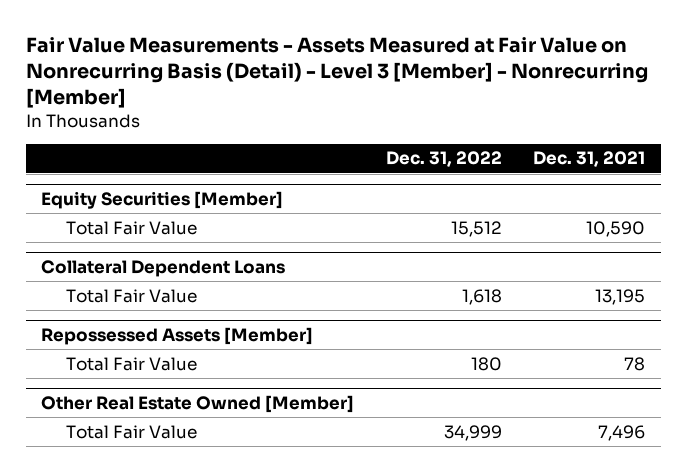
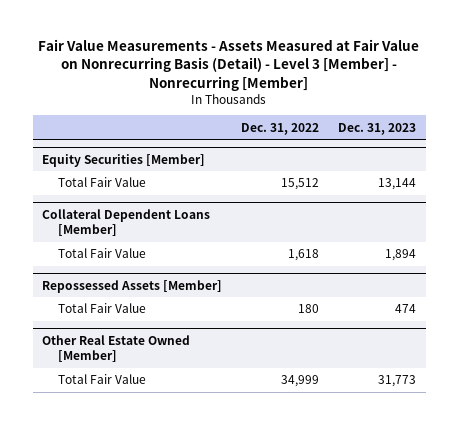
- | Dec. 31, 2022 | Dec. 31, 2021
+ | Dec. 31, 2022 | Dec. 31, 2023
- Collateral Dependent Loans
+ Collateral Dependent Loans [Member]

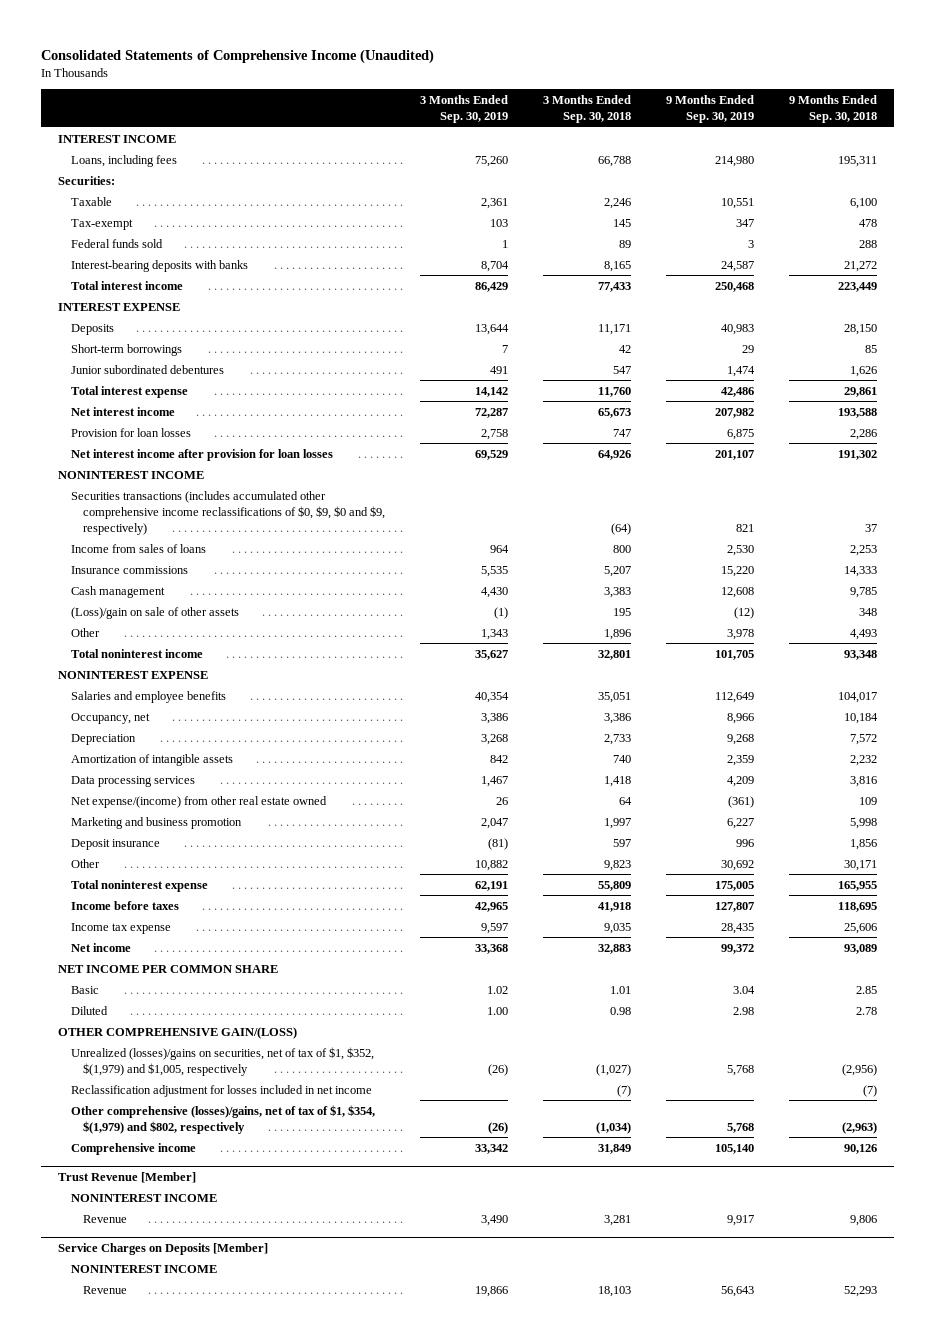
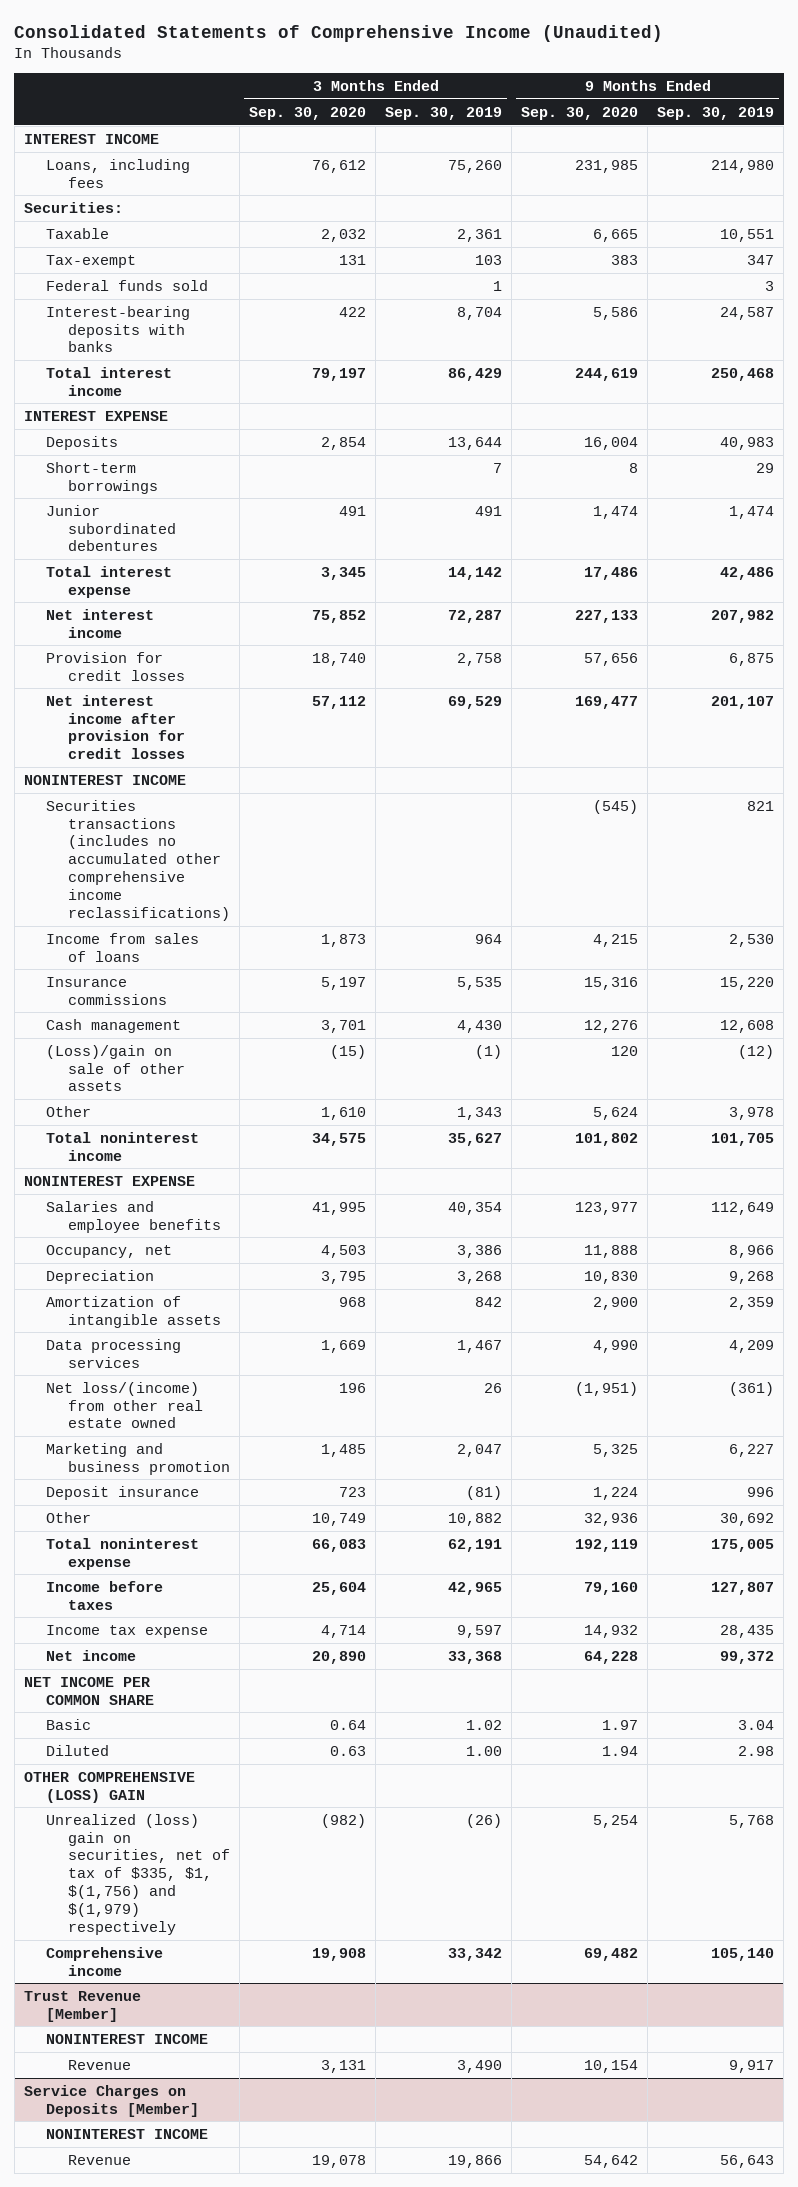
- | 3 Months Ended Sep. 30, 2019 | 3 Months Ended Sep. 30, 2018 | 9 Months Ended Sep. 30, 2019 | 9 Months Ended Sep. 30, 2018
+ | 3 Months Ended Sep. 30, 2020 | 3 Months Ended Sep. 30, 2019 | 9 Months Ended Sep. 30, 2020 | 9 Months Ended Sep. 30, 2019
- Provision for loan losses | 2,758 | 747 | 6,875 | 2,286
- Net interest income after provision for loan losses | 69,529 | 64,926 | 201,107 | 191,302
+ Provision for credit losses | 18,740 | 2,758 | 57,656 | 6,875
+ Net interest income after provision for credit losses | 57,112 | 69,529 | 169,477 | 201,107
- Securities transactions (includes accumulated other comprehensive income reclassifications of $0, $9, $0 and $9, respectively) | | (64) | 821 | 37
+ Securities transactions (includes no accumulated other comprehensive income reclassifications) | | | (545) | 821
- Net expense/(income) from other real estate owned | 26 | 64 | (361) | 109
+ Net loss/(income) from other real estate owned | 196 | 26 | (1,951) | (361)
- OTHER COMPREHENSIVE GAIN/(LOSS)
- Unrealized (losses)/gains on securities, net of tax of $1, $352, $(1,979) and $1,005, respectively | (26) | (1,027) | 5,768 | (2,956)
- Reclassification adjustment for losses included in net income | | (7) | | (7)
- Other comprehensive (losses)/gains, net of tax of $1, $354, $(1,979) and $802, respectively | (26) | (1,034) | 5,768 | (2,963)
+ OTHER COMPREHENSIVE (LOSS) GAIN
+ Unrealized (loss) gain on securities, net of tax of $335, $1, $(1,756) and $(1,979) respectively | (982) | (26) | 5,254 | 5,768

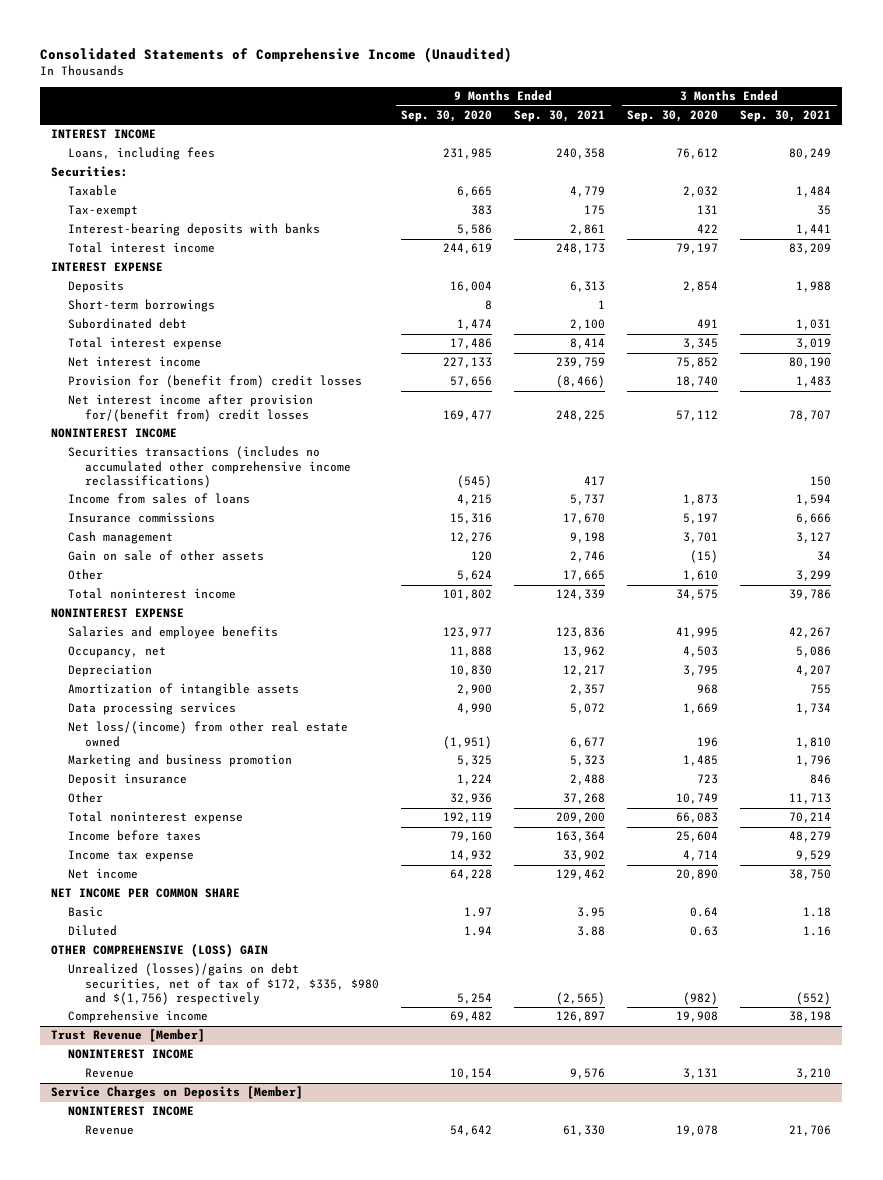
- | 3 Months Ended Sep. 30, 2020 | 3 Months Ended Sep. 30, 2019 | 9 Months Ended Sep. 30, 2020 | 9 Months Ended Sep. 30, 2019
+ | 9 Months Ended Sep. 30, 2020 | 9 Months Ended Sep. 30, 2021 | 3 Months Ended Sep. 30, 2020 | 3 Months Ended Sep. 30, 2021
- Federal funds sold | | 1 | | 3
- Junior subordinated debentures | 491 | 491 | 1,474 | 1,474
+ Subordinated debt | 1,474 | 2,100 | 491 | 1,031
- Provision for credit losses | 18,740 | 2,758 | 57,656 | 6,875
- Net interest income after provision for credit losses | 57,112 | 69,529 | 169,477 | 201,107
+ Provision for (benefit from) credit losses | 57,656 | (8,466) | 18,740 | 1,483
+ Net interest income after provision for/(benefit from) credit losses | 169,477 | 248,225 | 57,112 | 78,707
- (Loss)/gain on sale of other assets | (15) | (1) | 120 | (12)
+ Gain on sale of other assets | 120 | 2,746 | (15) | 34
- Unrealized (loss) gain on securities, net of tax of $335, $1, $(1,756) and $(1,979) respectively | (982) | (26) | 5,254 | 5,768
+ Unrealized (losses)/gains on debt securities, net of tax of $172, $335, $980 and $(1,756) respectively | 5,254 | (2,565) | (982) | (552)

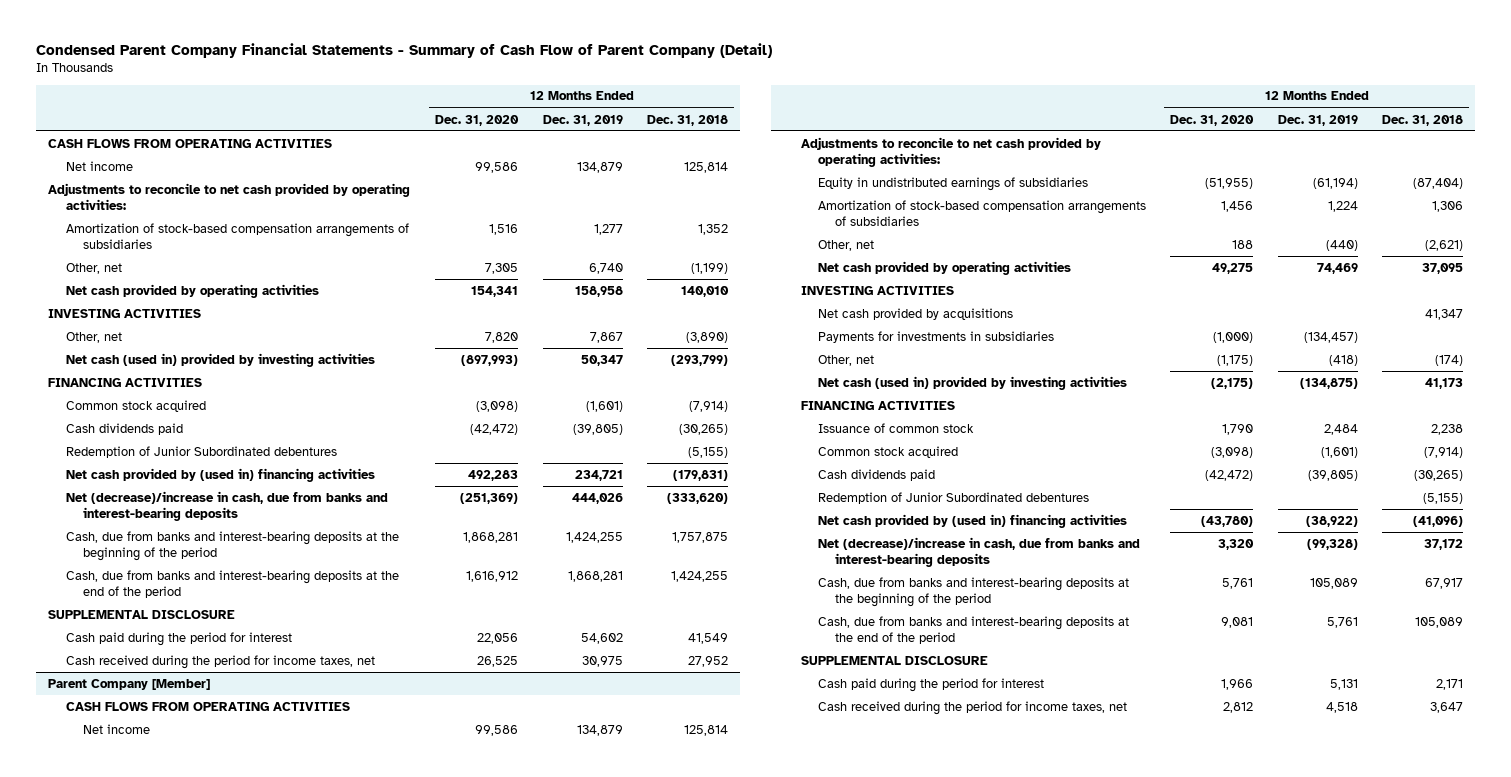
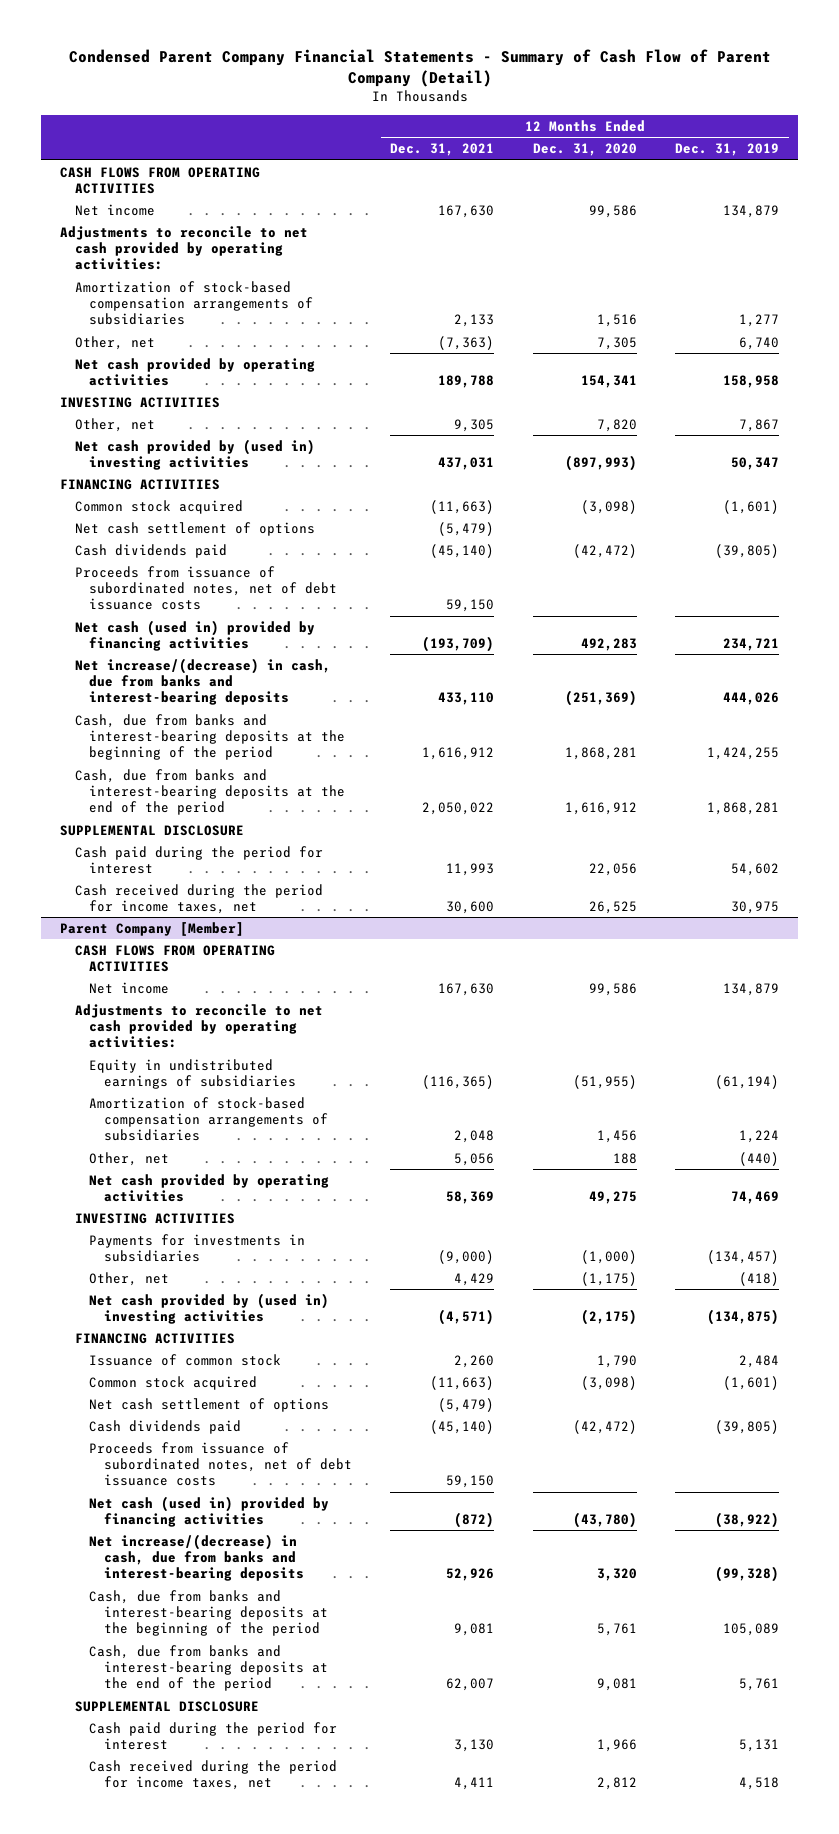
- | 12 Months Ended Dec. 31, 2020 | 12 Months Ended Dec. 31, 2019 | 12 Months Ended Dec. 31, 2018
+ | 12 Months Ended Dec. 31, 2021 | 12 Months Ended Dec. 31, 2020 | 12 Months Ended Dec. 31, 2019
- Net cash (used in) provided by investing activities | (897,993) | 50,347 | (293,799)
+ Net cash provided by (used in) investing activities | 437,031 | (897,993) | 50,347
+ Net cash settlement of options | (5,479) | |
- Redemption of Junior Subordinated debentures | | | (5,155)
- Net cash provided by (used in) financing activities | 492,283 | 234,721 | (179,831)
- Net (decrease)/increase in cash, due from banks and interest-bearing deposits | (251,369) | 444,026 | (333,620)
+ Proceeds from issuance of subordinated notes, net of debt issuance costs | 59,150 | |
+ Net cash (used in) provided by financing activities | (193,709) | 492,283 | 234,721
+ Net increase/(decrease) in cash, due from banks and interest-bearing deposits | 433,110 | (251,369) | 444,026
@ Parent Company [Member]
- Net cash provided by acquisitions | | | 41,347
- Net cash (used in) provided by investing activities | (2,175) | (134,875) | 41,173
+ Net cash provided by (used in) investing activities | (4,571) | (2,175) | (134,875)
+ Net cash settlement of options | (5,479) | |
- Redemption of Junior Subordinated debentures | | | (5,155)
- Net cash provided by (used in) financing activities | (43,780) | (38,922) | (41,096)
- Net (decrease)/increase in cash, due from banks and interest-bearing deposits | 3,320 | (99,328) | 37,172
+ Proceeds from issuance of subordinated notes, net of debt issuance costs | 59,150 | |
+ Net cash (used in) provided by financing activities | (872) | (43,780) | (38,922)
+ Net increase/(decrease) in cash, due from banks and interest-bearing deposits | 52,926 | 3,320 | (99,328)

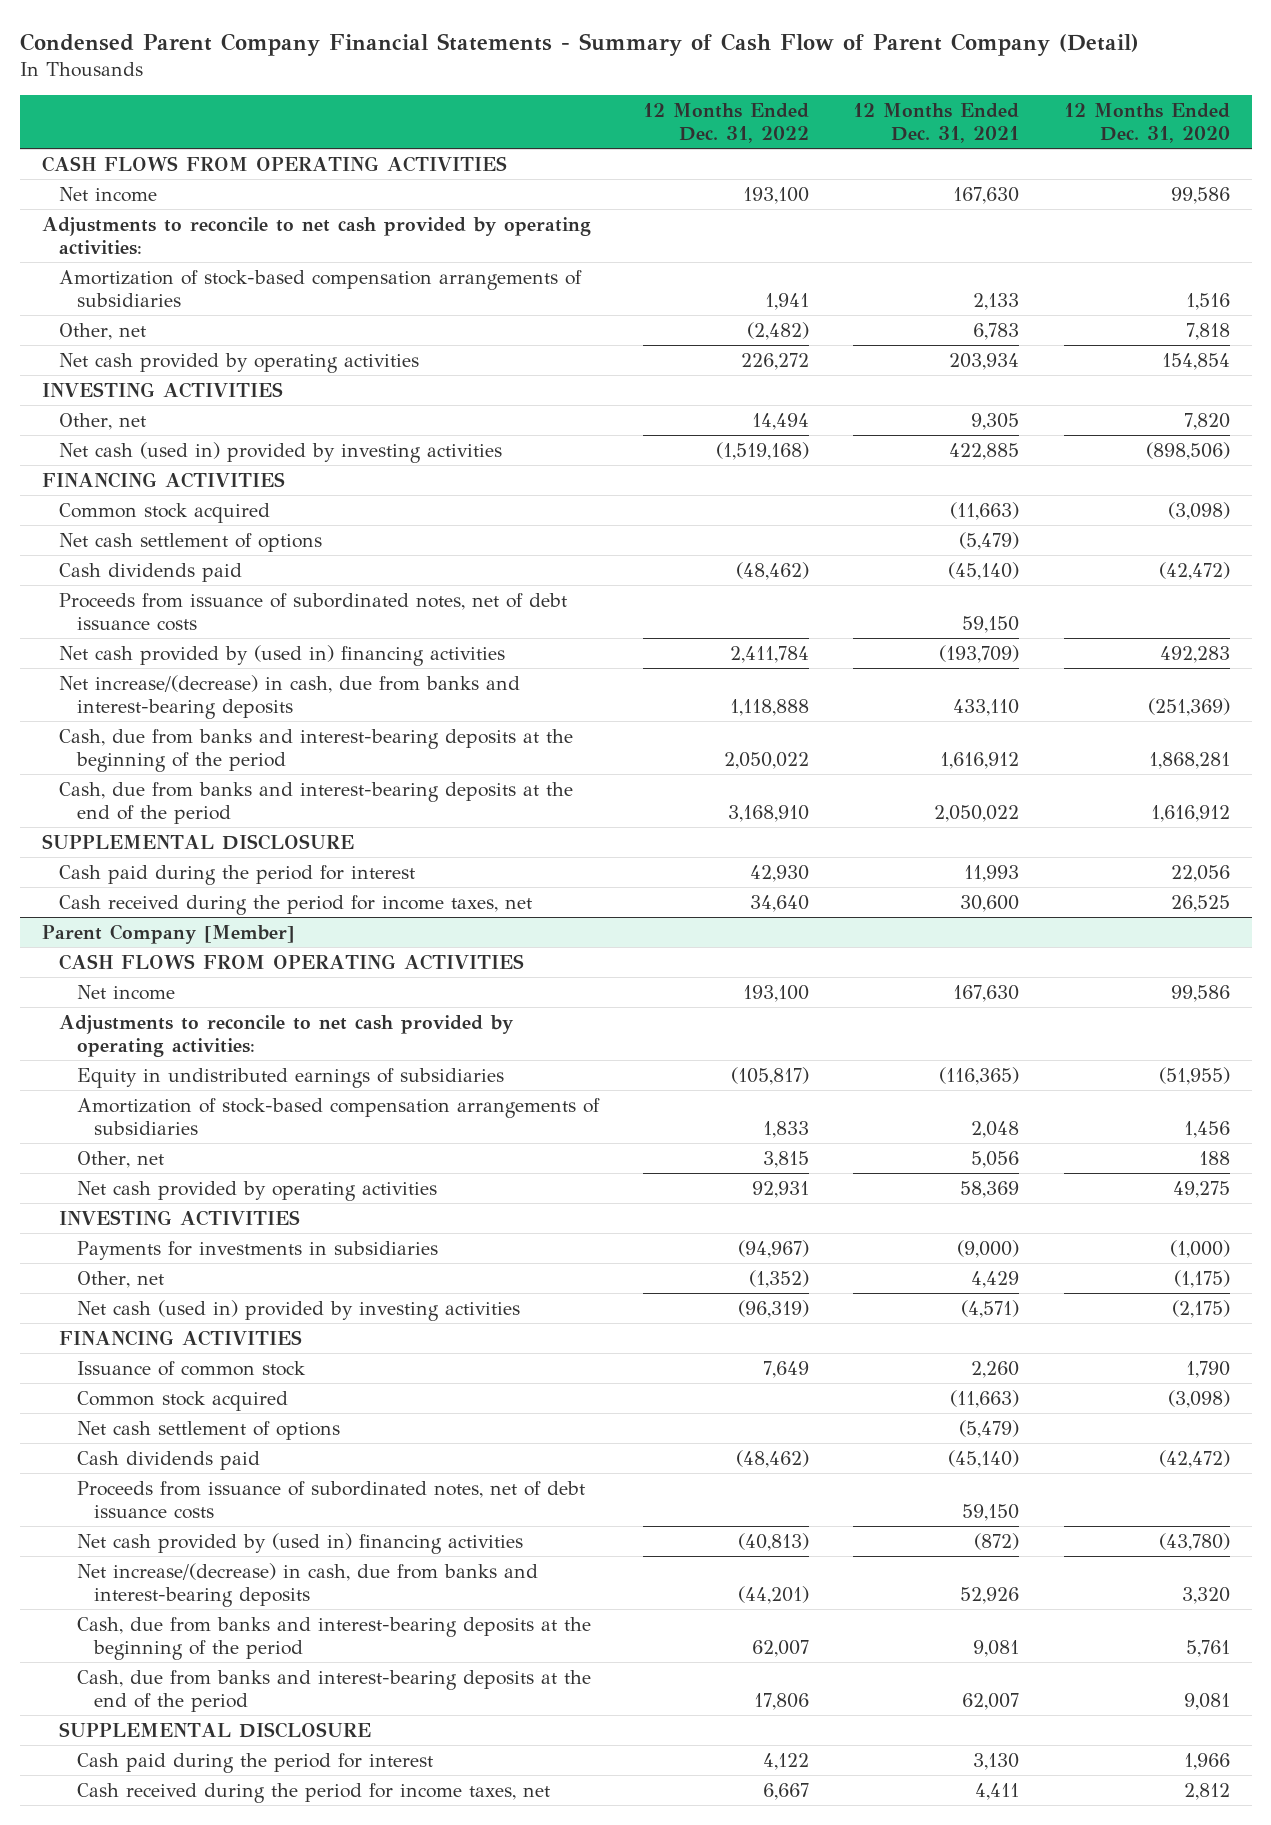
- | 12 Months Ended Dec. 31, 2021 | 12 Months Ended Dec. 31, 2020 | 12 Months Ended Dec. 31, 2019
+ | 12 Months Ended Dec. 31, 2022 | 12 Months Ended Dec. 31, 2021 | 12 Months Ended Dec. 31, 2020
- Other, net | (7,363) | 7,305 | 6,740
- Net cash provided by operating activities | 189,788 | 154,341 | 158,958
+ Other, net | (2,482) | 6,783 | 7,818
+ Net cash provided by operating activities | 226,272 | 203,934 | 154,854
- Net cash provided by (used in) investing activities | 437,031 | (897,993) | 50,347
+ Net cash (used in) provided by investing activities | (1,519,168) | 422,885 | (898,506)
- Net cash (used in) provided by financing activities | (193,709) | 492,283 | 234,721
+ Net cash provided by (used in) financing activities | 2,411,784 | (193,709) | 492,283
@ Parent Company [Member]
- Net cash provided by (used in) investing activities | (4,571) | (2,175) | (134,875)
+ Net cash (used in) provided by investing activities | (96,319) | (4,571) | (2,175)
- Net cash (used in) provided by financing activities | (872) | (43,780) | (38,922)
+ Net cash provided by (used in) financing activities | (40,813) | (872) | (43,780)

